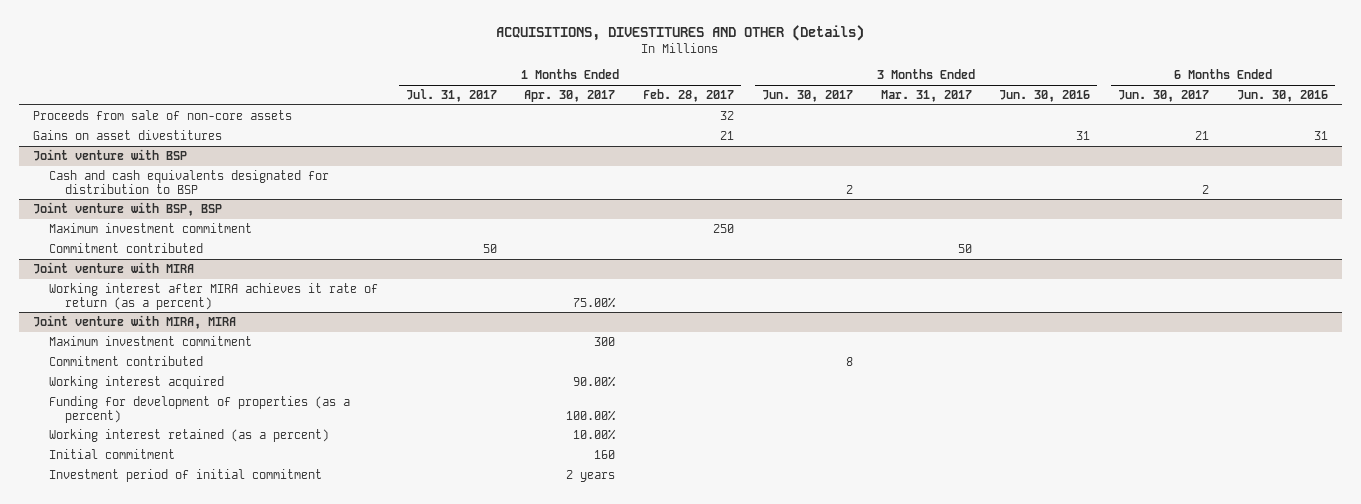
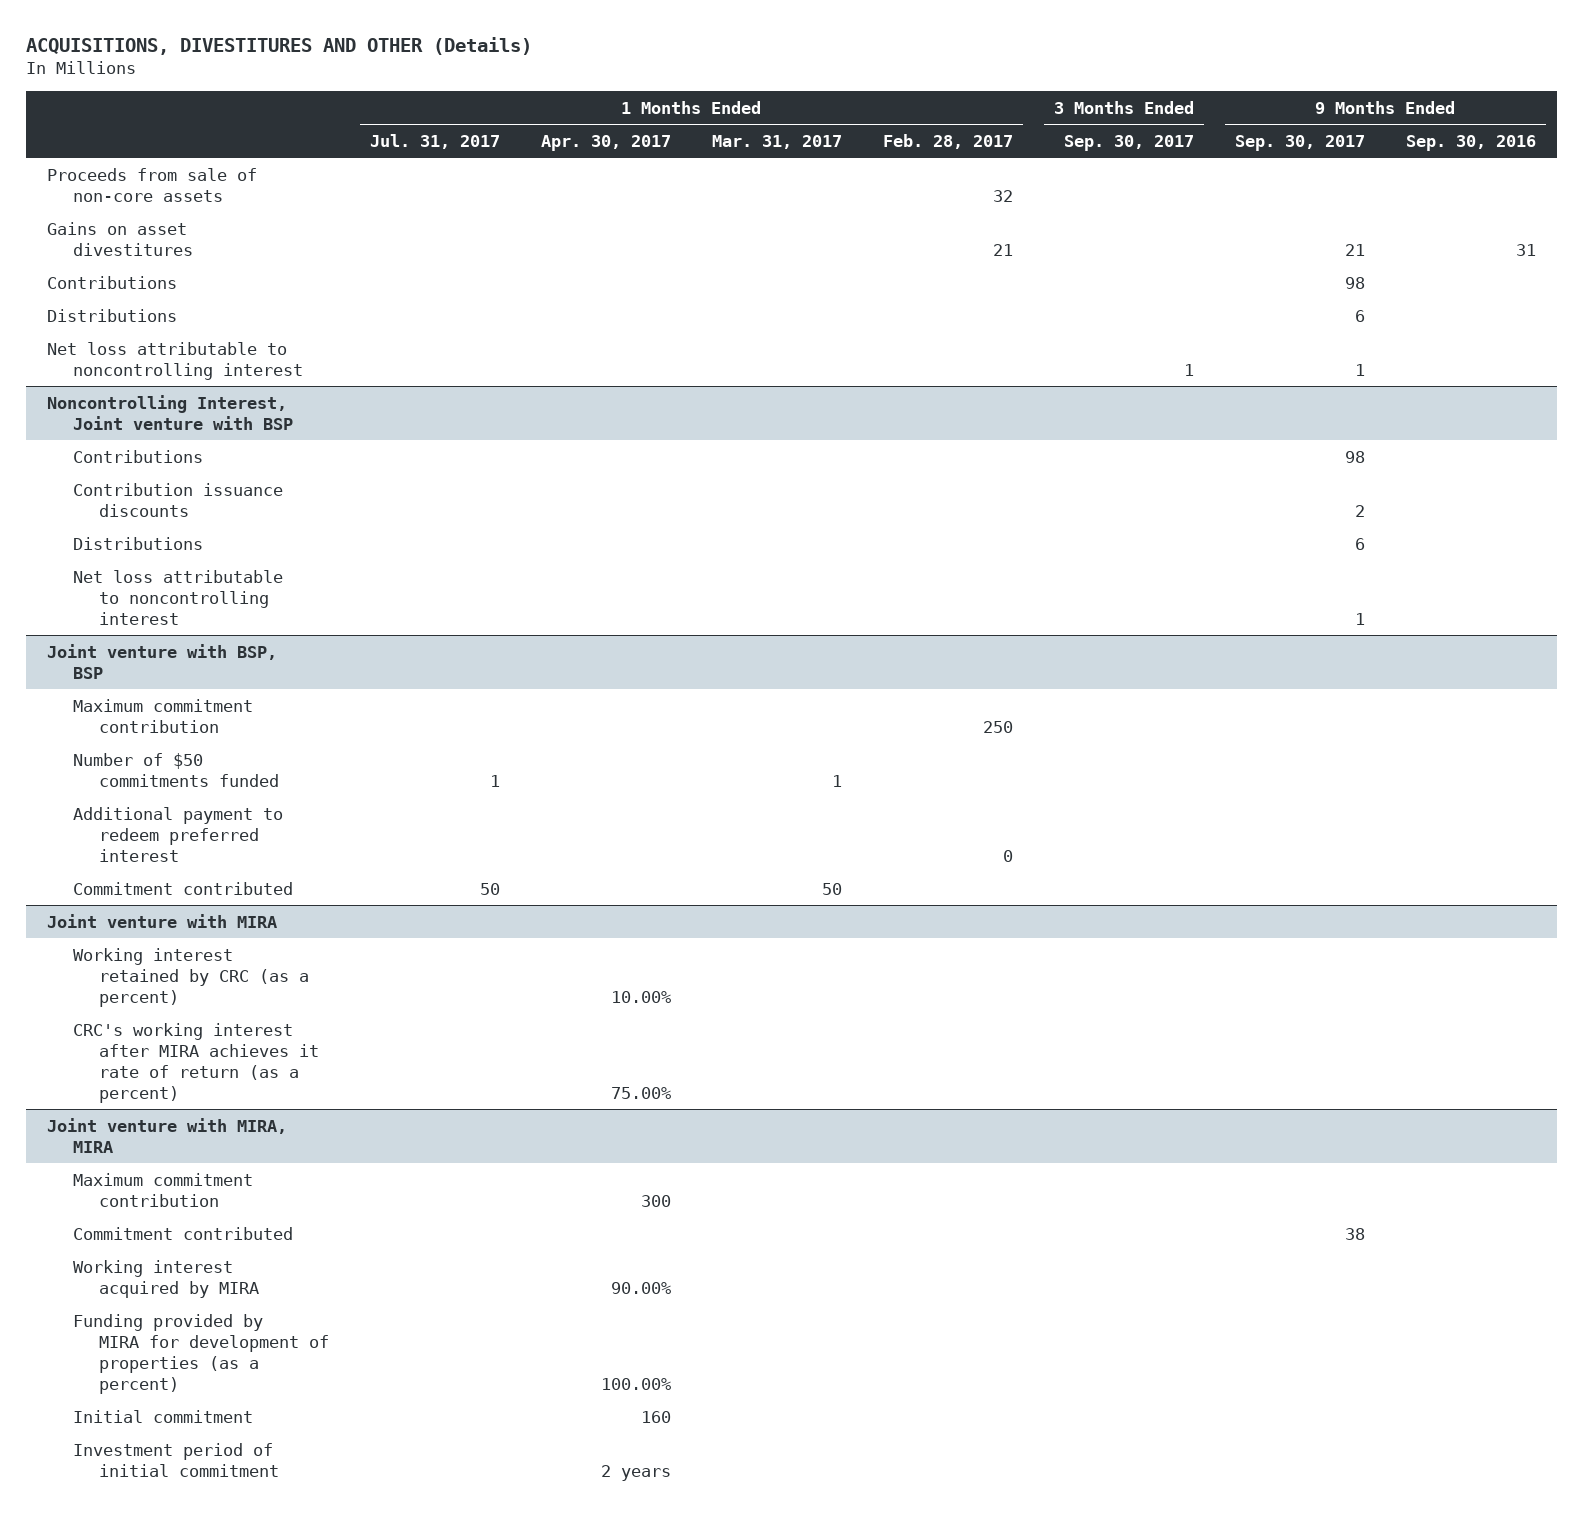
- | 1 Months Ended Jul. 31, 2017 | 1 Months Ended Apr. 30, 2017 | 1 Months Ended Feb. 28, 2017 | 3 Months Ended Jun. 30, 2017 | 3 Months Ended Mar. 31, 2017 | 3 Months Ended Jun. 30, 2016 | 6 Months Ended Jun. 30, 2017 | 6 Months Ended Jun. 30, 2016
+ | 1 Months Ended Jul. 31, 2017 | 1 Months Ended Apr. 30, 2017 | 1 Months Ended Mar. 31, 2017 | 1 Months Ended Feb. 28, 2017 | 3 Months Ended Sep. 30, 2017 | 9 Months Ended Sep. 30, 2017 | 9 Months Ended Sep. 30, 2016
- Joint venture with BSP
- Cash and cash equivalents designated for distribution to BSP | | | | 2 | | | 2 |
+ Contributions | | | | | | 98 |
+ Distributions | | | | | | 6 |
+ Net loss attributable to noncontrolling interest | | | | | 1 | 1 |
+ Noncontrolling Interest, Joint venture with BSP
+ Contributions | | | | | | 98 |
+ Contribution issuance discounts | | | | | | 2 |
+ Distributions | | | | | | 6 |
+ Net loss attributable to noncontrolling interest | | | | | | 1 |
@ Joint venture with BSP, BSP
- Maximum investment commitment | | | 250 | | | | |
+ Maximum commitment contribution | | | | 250 | | |
+ Number of $50 commitments funded | 1 | | 1 | | | |
+ Additional payment to redeem preferred interest | | | | 0 | | |
@ Joint venture with MIRA
- Working interest after MIRA achieves it rate of return (as a percent) | | 75.00% | | | | | |
+ Working interest retained by CRC (as a percent) | | 10.00% | | | | |
+ CRC's working interest after MIRA achieves it rate of return (as a percent) | | 75.00% | | | | |
@ Joint venture with MIRA, MIRA
- Maximum investment commitment | | 300 | | | | | |
+ Maximum commitment contribution | | 300 | | | | |
- Working interest acquired | | 90.00% | | | | | |
- Funding for development of properties (as a percent) | | 100.00% | | | | | |
- Working interest retained (as a percent) | | 10.00% | | | | | |
+ Working interest acquired by MIRA | | 90.00% | | | | |
+ Funding provided by MIRA for development of properties (as a percent) | | 100.00% | | | | |

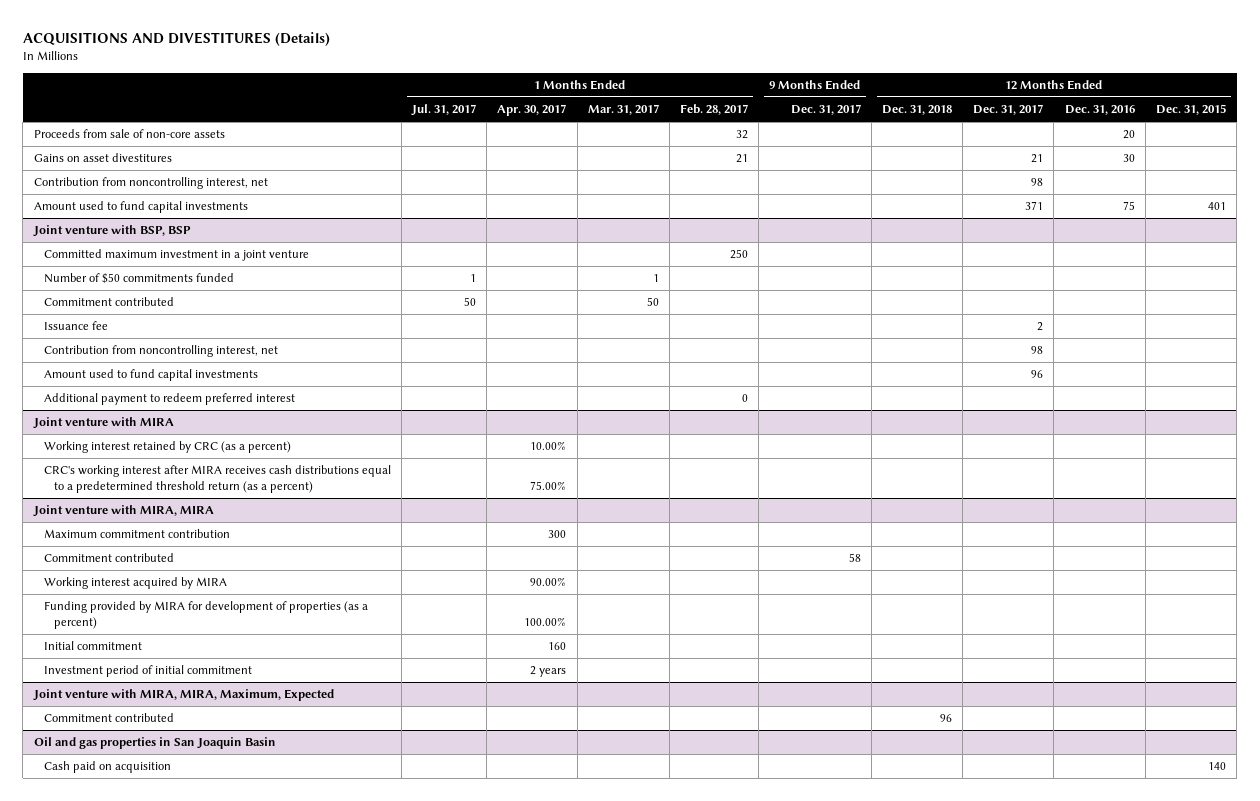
- ACQUISITIONS, DIVESTITURES AND OTHER (Details)
+ ACQUISITIONS AND DIVESTITURES (Details)
- | 1 Months Ended Jul. 31, 2017 | 1 Months Ended Apr. 30, 2017 | 1 Months Ended Mar. 31, 2017 | 1 Months Ended Feb. 28, 2017 | 3 Months Ended Sep. 30, 2017 | 9 Months Ended Sep. 30, 2017 | 9 Months Ended Sep. 30, 2016
+ | 1 Months Ended Jul. 31, 2017 | 1 Months Ended Apr. 30, 2017 | 1 Months Ended Mar. 31, 2017 | 1 Months Ended Feb. 28, 2017 | 9 Months Ended Dec. 31, 2017 | 12 Months Ended Dec. 31, 2018 | 12 Months Ended Dec. 31, 2017 | 12 Months Ended Dec. 31, 2016 | 12 Months Ended Dec. 31, 2015
- Contributions | | | | | | 98 |
- Distributions | | | | | | 6 |
- Net loss attributable to noncontrolling interest | | | | | 1 | 1 |
- Noncontrolling Interest, Joint venture with BSP
- Contributions | | | | | | 98 |
- Contribution issuance discounts | | | | | | 2 |
- Distributions | | | | | | 6 |
- Net loss attributable to noncontrolling interest | | | | | | 1 |
+ Contribution from noncontrolling interest, net | | | | | | | 98 | |
+ Amount used to fund capital investments | | | | | | | 371 | 75 | 401
@ Joint venture with BSP, BSP
- Maximum commitment contribution | | | | 250 | | |
+ Committed maximum investment in a joint venture | | | | 250 | | | | |
+ Issuance fee | | | | | | | 2 | |
+ Contribution from noncontrolling interest, net | | | | | | | 98 | |
+ Amount used to fund capital investments | | | | | | | 96 | |
moved down: Additional payment to redeem preferred interest | | | | 0 | | | | |
@ Joint venture with MIRA
- CRC's working interest after MIRA achieves it rate of return (as a percent) | | 75.00% | | | | |
+ CRC's working interest after MIRA receives cash distributions equal to a predetermined threshold return (as a percent) | | 75.00% | | | | | | |
+ Joint venture with MIRA, MIRA, Maximum, Expected
+ Commitment contributed | | | | | | 96 | | |
+ Oil and gas properties in San Joaquin Basin
+ Cash paid on acquisition | | | | | | | | | 140

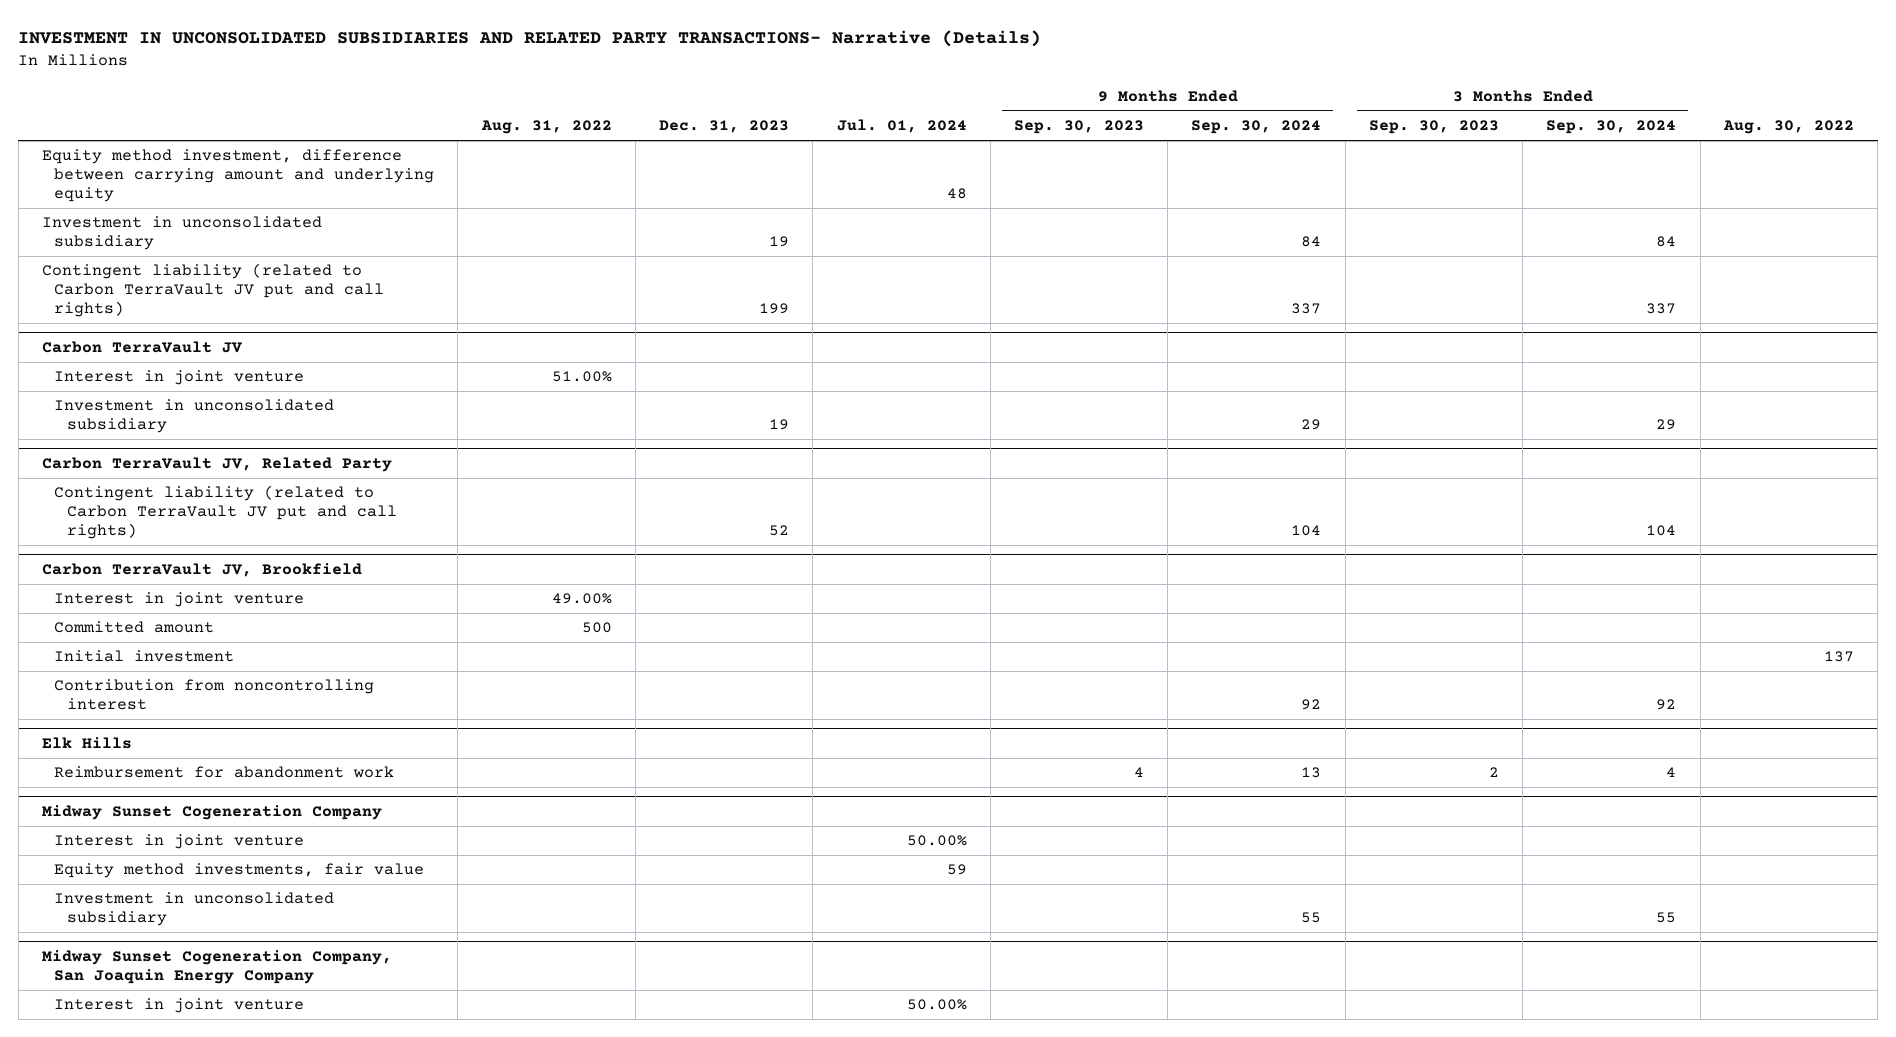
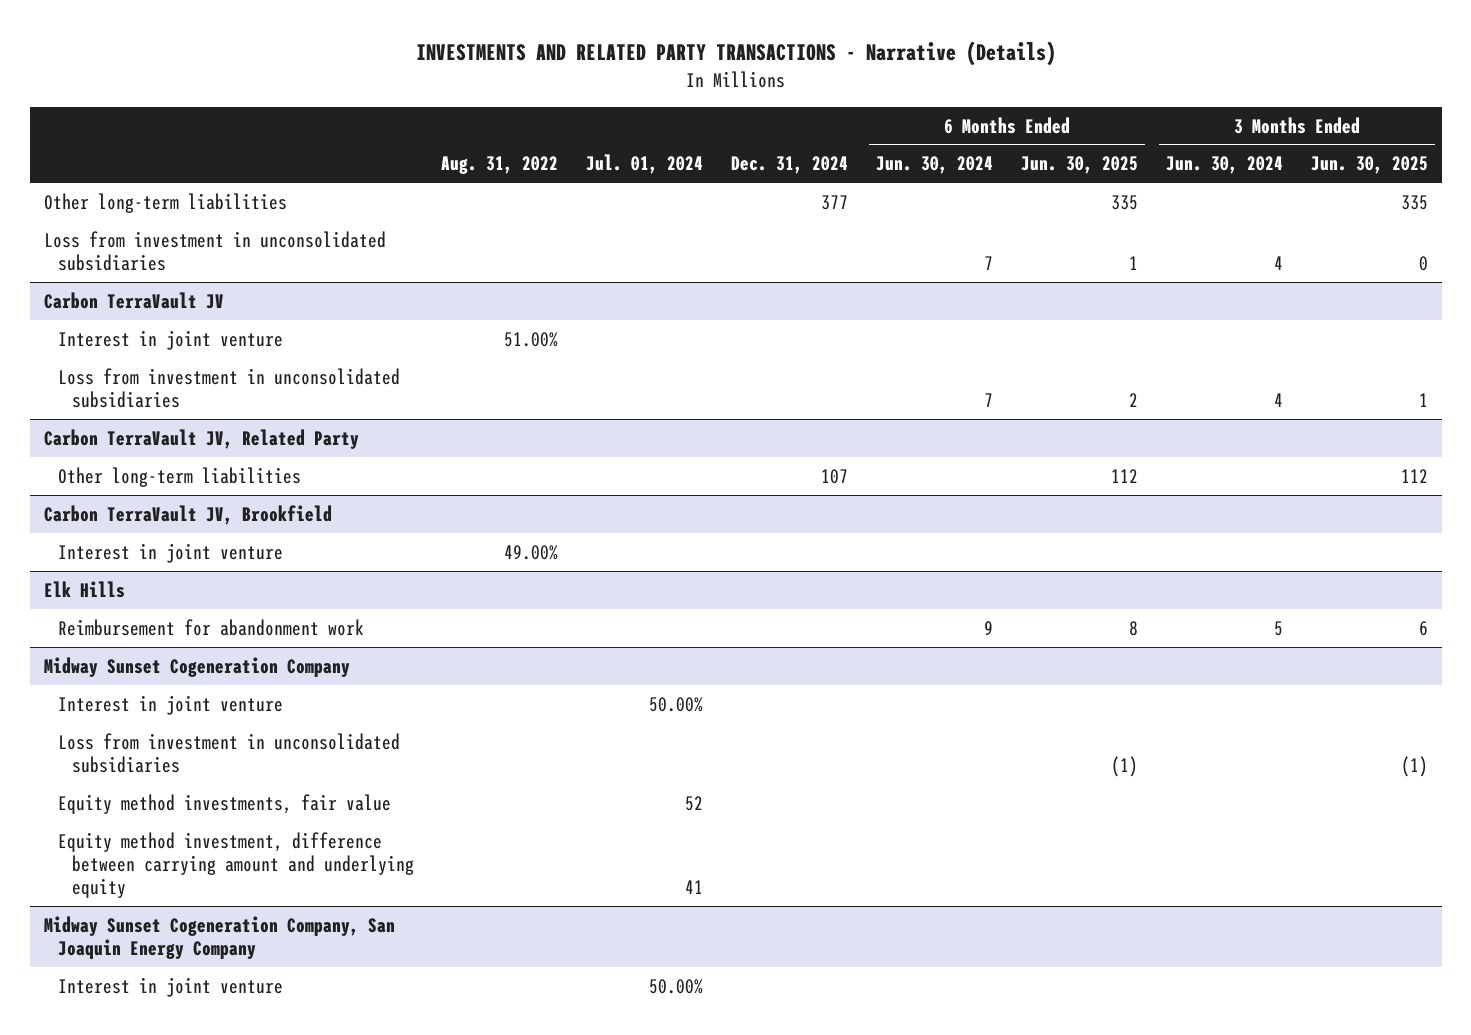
- INVESTMENT IN UNCONSOLIDATED SUBSIDIARIES AND RELATED PARTY TRANSACTIONS- Narrative (Details)
+ INVESTMENTS AND RELATED PARTY TRANSACTIONS - Narrative (Details)
- | Aug. 31, 2022 | Dec. 31, 2023 | Jul. 01, 2024 | 9 Months Ended Sep. 30, 2023 | 9 Months Ended Sep. 30, 2024 | 3 Months Ended Sep. 30, 2023 | 3 Months Ended Sep. 30, 2024 | Aug. 30, 2022
+ | Aug. 31, 2022 | Jul. 01, 2024 | Dec. 31, 2024 | 6 Months Ended Jun. 30, 2024 | 6 Months Ended Jun. 30, 2025 | 3 Months Ended Jun. 30, 2024 | 3 Months Ended Jun. 30, 2025
- Equity method investment, difference between carrying amount and underlying equity | | | 48 | | | | |
- Investment in unconsolidated subsidiary | | 19 | | | 84 | | 84 |
- Contingent liability (related to Carbon TerraVault JV put and call rights) | | 199 | | | 337 | | 337 |
+ Other long-term liabilities | | | 377 | | 335 | | 335
+ Loss from investment in unconsolidated subsidiaries | | | | 7 | 1 | 4 | 0
@ Carbon TerraVault JV
- Investment in unconsolidated subsidiary | | 19 | | | 29 | | 29 |
+ Loss from investment in unconsolidated subsidiaries | | | | 7 | 2 | 4 | 1
@ Carbon TerraVault JV, Related Party
- Contingent liability (related to Carbon TerraVault JV put and call rights) | | 52 | | | 104 | | 104 |
+ Other long-term liabilities | | | 107 | | 112 | | 112
@ Carbon TerraVault JV, Brookfield
- Committed amount | 500 | | | | | | |
- Initial investment | | | | | | | | 137
- Contribution from noncontrolling interest | | | | | 92 | | 92 |
@ Midway Sunset Cogeneration Company
- Equity method investments, fair value | | | 59 | | | | |
- Investment in unconsolidated subsidiary | | | | | 55 | | 55 |
+ Loss from investment in unconsolidated subsidiaries | | | | | (1) | | (1)
+ Equity method investments, fair value | | 52 | | | | |
+ Equity method investment, difference between carrying amount and underlying equity | | 41 | | | | |

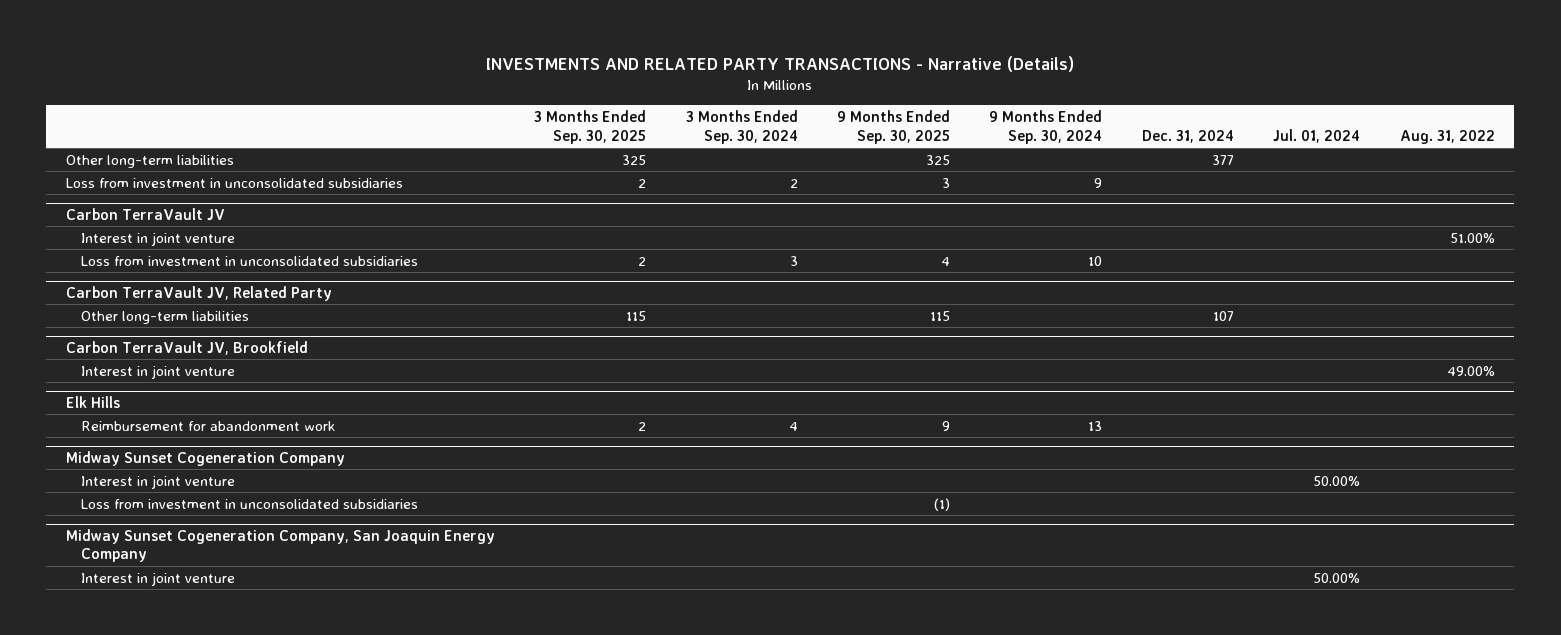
- | Aug. 31, 2022 | Jul. 01, 2024 | Dec. 31, 2024 | 6 Months Ended Jun. 30, 2024 | 6 Months Ended Jun. 30, 2025 | 3 Months Ended Jun. 30, 2024 | 3 Months Ended Jun. 30, 2025
+ | 3 Months Ended Sep. 30, 2025 | 3 Months Ended Sep. 30, 2024 | 9 Months Ended Sep. 30, 2025 | 9 Months Ended Sep. 30, 2024 | Dec. 31, 2024 | Jul. 01, 2024 | Aug. 31, 2022
@ Midway Sunset Cogeneration Company
- Equity method investments, fair value | | 52 | | | | |
- Equity method investment, difference between carrying amount and underlying equity | | 41 | | | | |

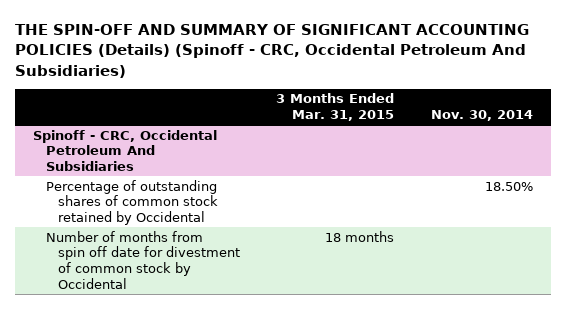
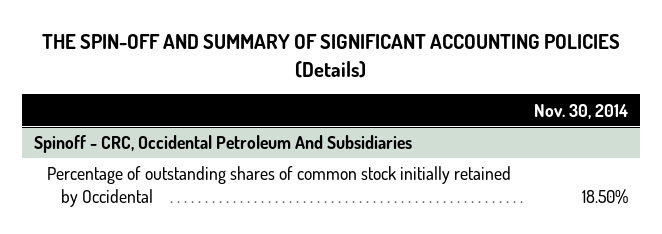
- THE SPIN-OFF AND SUMMARY OF SIGNIFICANT ACCOUNTING POLICIES (Details) (Spinoff - CRC, Occidental Petroleum And Subsidiaries)
+ THE SPIN-OFF AND SUMMARY OF SIGNIFICANT ACCOUNTING POLICIES (Details)
- | 3 Months Ended Mar. 31, 2015 | Nov. 30, 2014
+ | Nov. 30, 2014
@ Spinoff - CRC, Occidental Petroleum And Subsidiaries
- Percentage of outstanding shares of common stock retained by Occidental | | 18.50%
- Number of months from spin off date for divestment of common stock by Occidental | 18 months |
+ Percentage of outstanding shares of common stock initially retained by Occidental | 18.50%

